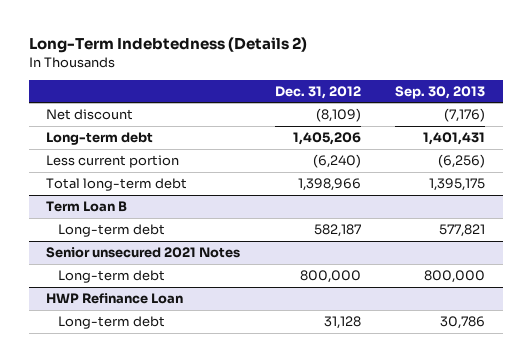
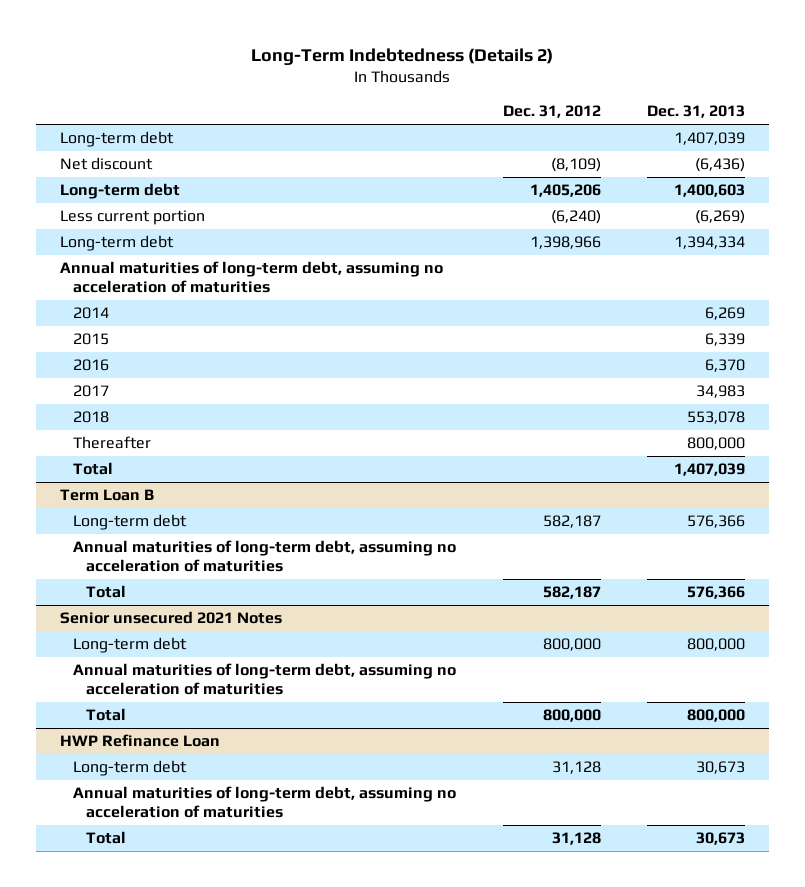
- | Dec. 31, 2012 | Sep. 30, 2013
+ | Dec. 31, 2012 | Dec. 31, 2013
+ Long-term debt | | 1,407,039
- Total long-term debt | 1,398,966 | 1,395,175
+ Long-term debt | 1,398,966 | 1,394,334
+ Annual maturities of long-term debt, assuming no acceleration of maturities
+ 2014 | | 6,269
+ 2015 | | 6,339
+ 2016 | | 6,370
+ 2017 | | 34,983
+ 2018 | | 553,078
+ Thereafter | | 800,000
+ Total | | 1,407,039
@ Term Loan B
+ Annual maturities of long-term debt, assuming no acceleration of maturities
+ Total | 582,187 | 576,366
@ Senior unsecured 2021 Notes
+ Annual maturities of long-term debt, assuming no acceleration of maturities
+ Total | 800,000 | 800,000
@ HWP Refinance Loan
+ Annual maturities of long-term debt, assuming no acceleration of maturities
+ Total | 31,128 | 30,673

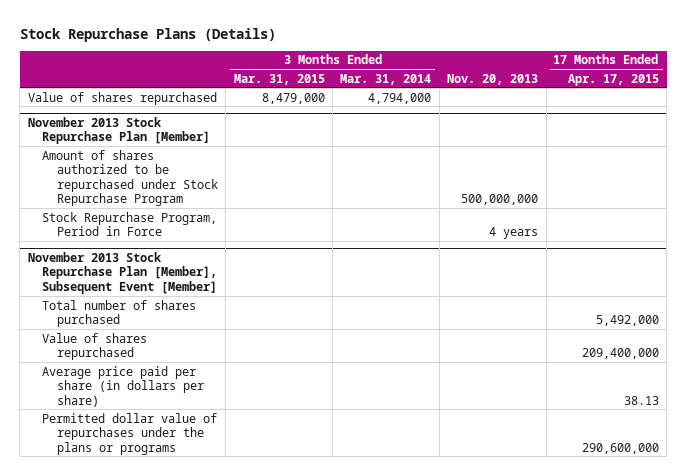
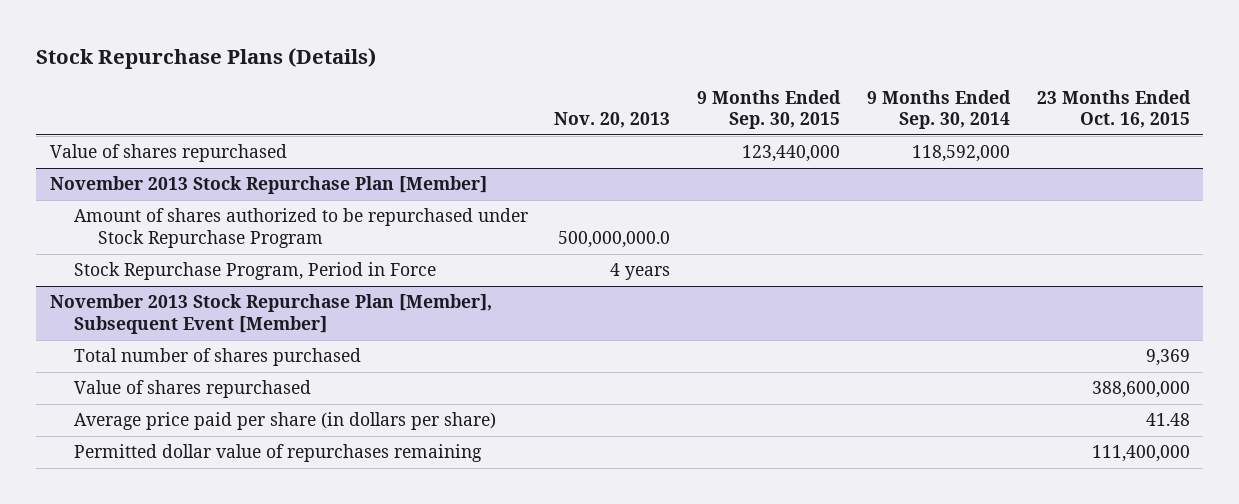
- | 3 Months Ended Mar. 31, 2015 | 3 Months Ended Mar. 31, 2014 | Nov. 20, 2013 | 17 Months Ended Apr. 17, 2015
+ | Nov. 20, 2013 | 9 Months Ended Sep. 30, 2015 | 9 Months Ended Sep. 30, 2014 | 23 Months Ended Oct. 16, 2015
@ November 2013 Stock Repurchase Plan [Member]
- Amount of shares authorized to be repurchased under Stock Repurchase Program | | | 500,000,000 |
+ Amount of shares authorized to be repurchased under Stock Repurchase Program | 500,000,000.0 | | |
@ November 2013 Stock Repurchase Plan [Member], Subsequent Event [Member]
- Permitted dollar value of repurchases under the plans or programs | | | | 290,600,000
+ Permitted dollar value of repurchases remaining | | | | 111,400,000

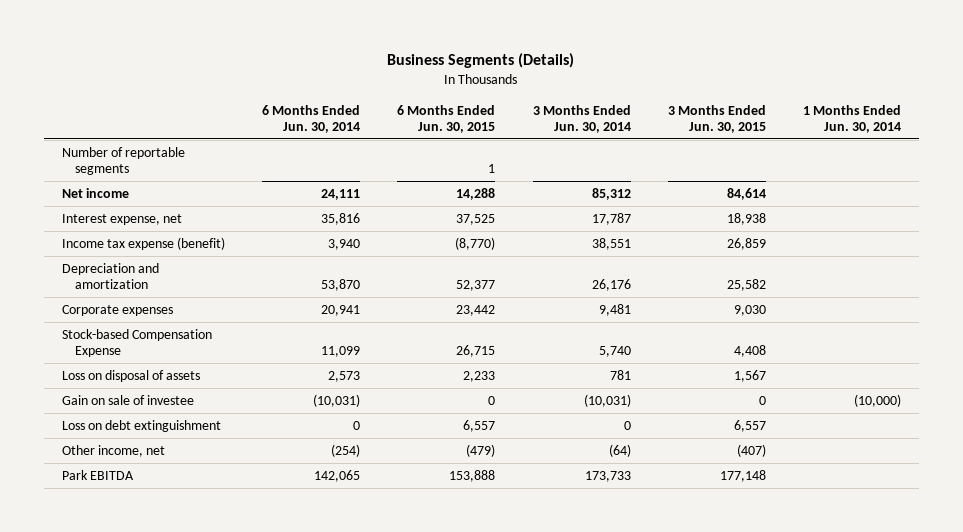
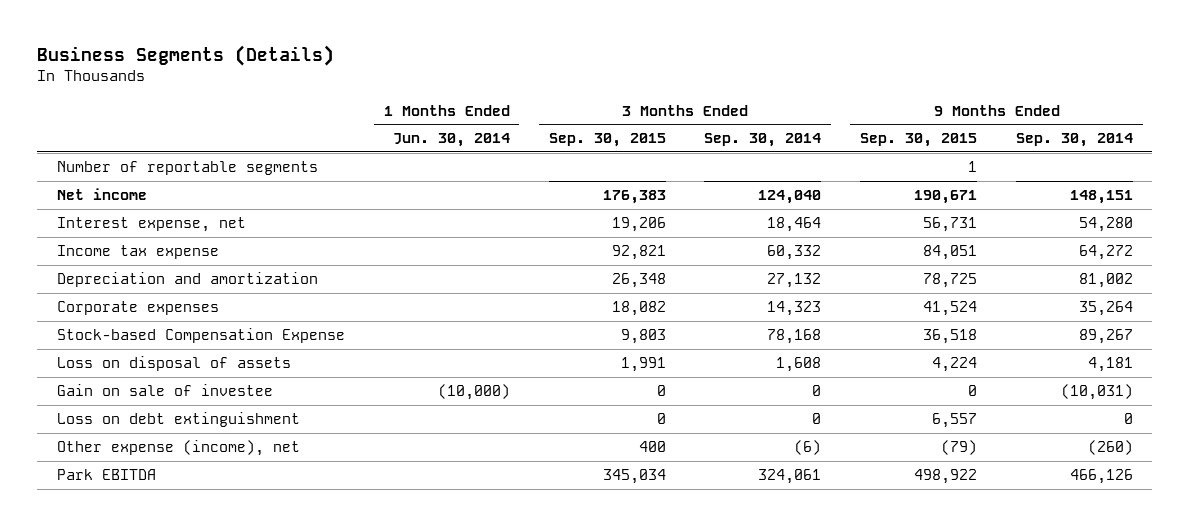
- | 6 Months Ended Jun. 30, 2014 | 6 Months Ended Jun. 30, 2015 | 3 Months Ended Jun. 30, 2014 | 3 Months Ended Jun. 30, 2015 | 1 Months Ended Jun. 30, 2014
+ | 1 Months Ended Jun. 30, 2014 | 3 Months Ended Sep. 30, 2015 | 3 Months Ended Sep. 30, 2014 | 9 Months Ended Sep. 30, 2015 | 9 Months Ended Sep. 30, 2014
- Income tax expense (benefit) | 3,940 | (8,770) | 38,551 | 26,859 |
+ Income tax expense | | 92,821 | 60,332 | 84,051 | 64,272
- Other income, net | (254) | (479) | (64) | (407) |
+ Other expense (income), net | | 400 | (6) | (79) | (260)

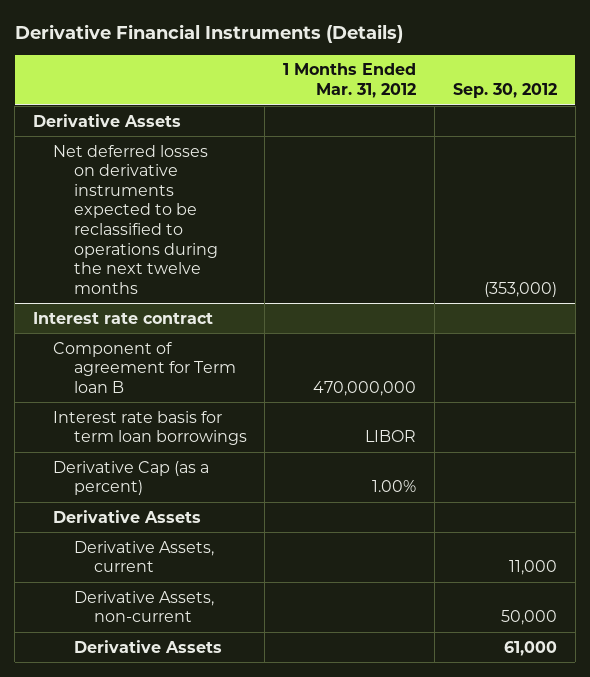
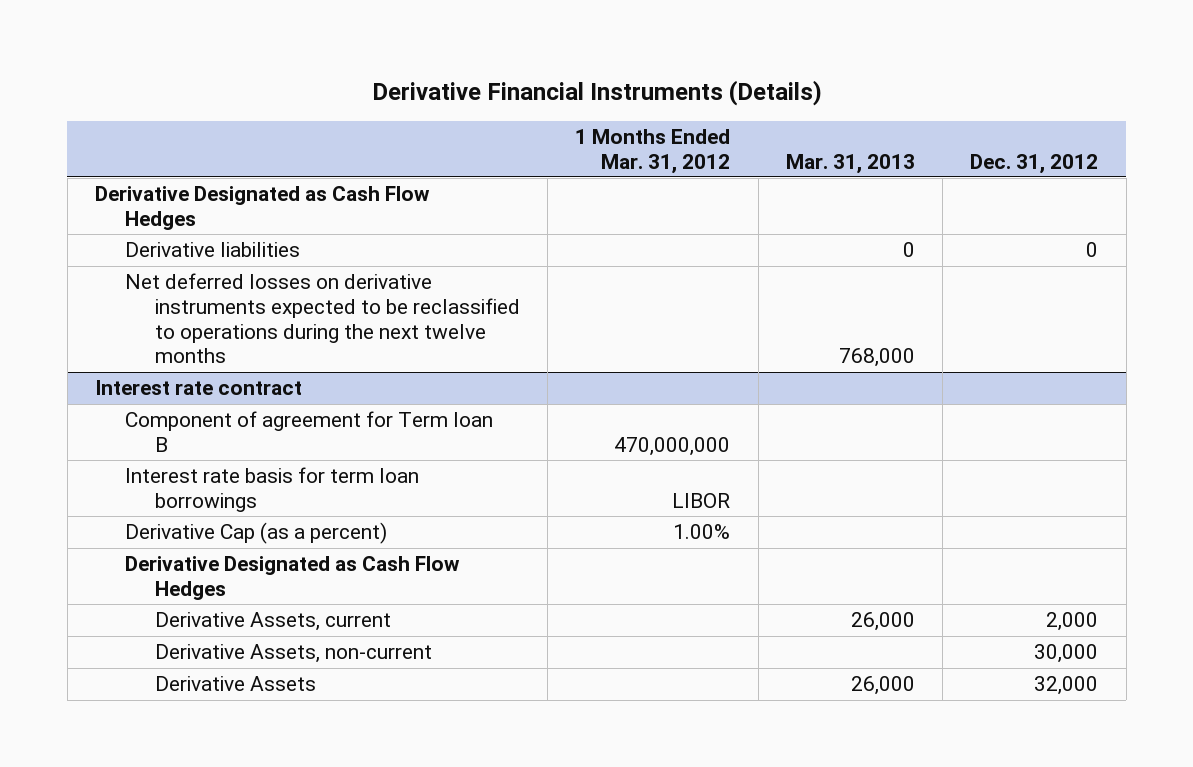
- | 1 Months Ended Mar. 31, 2012 | Sep. 30, 2012
+ | 1 Months Ended Mar. 31, 2012 | Mar. 31, 2013 | Dec. 31, 2012
- Derivative Assets
+ Derivative Designated as Cash Flow Hedges
+ Derivative liabilities | | 0 | 0
@ Interest rate contract
- Derivative Assets
+ Derivative Designated as Cash Flow Hedges

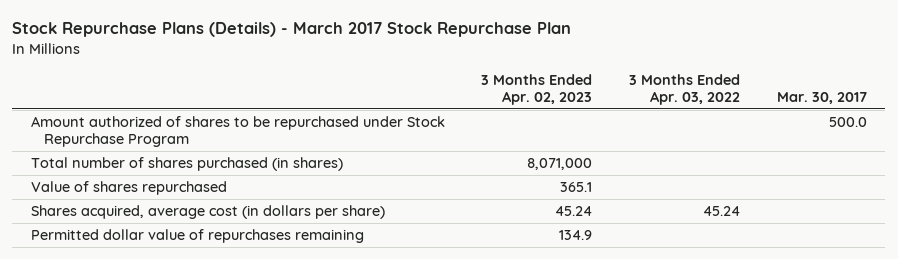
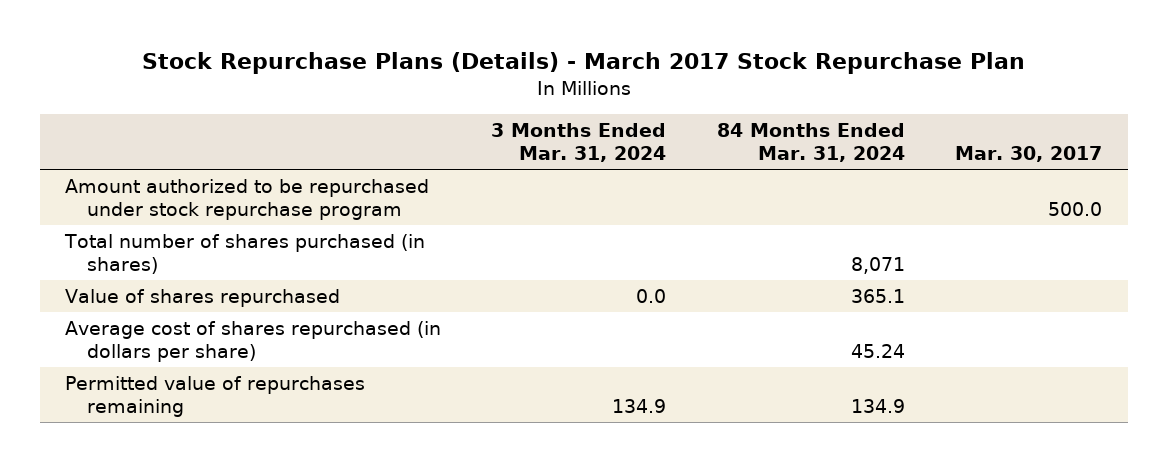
- | 3 Months Ended Apr. 02, 2023 | 3 Months Ended Apr. 03, 2022 | Mar. 30, 2017
+ | 3 Months Ended Mar. 31, 2024 | 84 Months Ended Mar. 31, 2024 | Mar. 30, 2017
- Amount authorized of shares to be repurchased under Stock Repurchase Program | | | 500.0
+ Amount authorized to be repurchased under stock repurchase program | | | 500.0
- Shares acquired, average cost (in dollars per share) | 45.24 | 45.24 |
- Permitted dollar value of repurchases remaining | 134.9 | |
+ Average cost of shares repurchased (in dollars per share) | | 45.24 |
+ Permitted value of repurchases remaining | 134.9 | 134.9 |

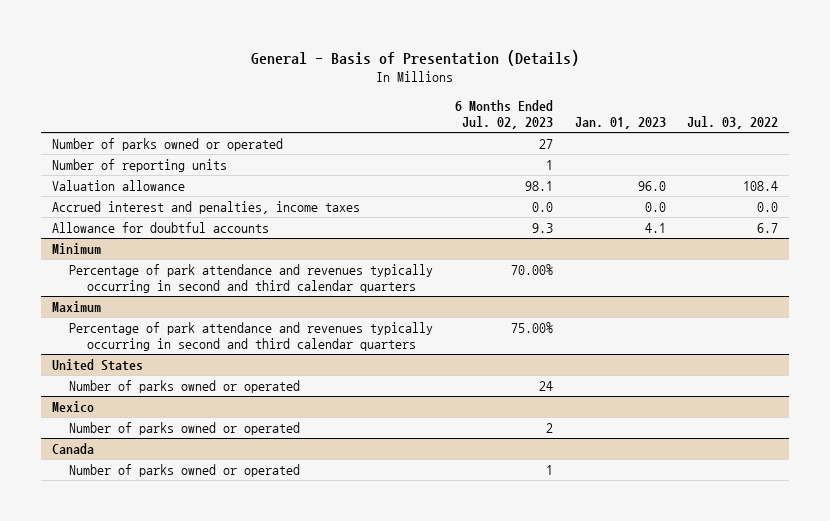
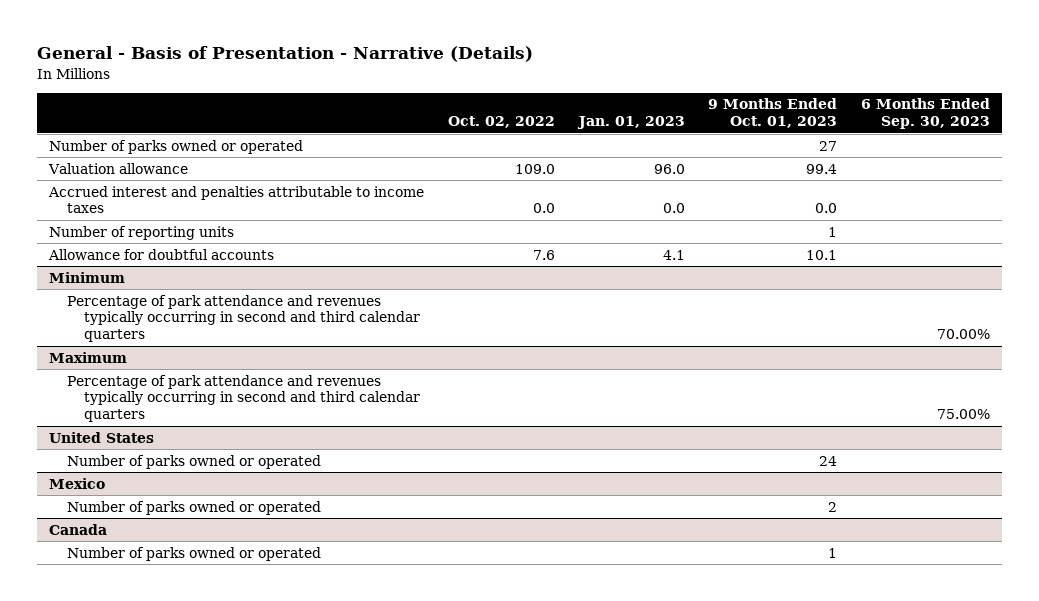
- General - Basis of Presentation (Details)
+ General - Basis of Presentation - Narrative (Details)
- | 6 Months Ended Jul. 02, 2023 | Jan. 01, 2023 | Jul. 03, 2022
+ | Oct. 02, 2022 | Jan. 01, 2023 | 9 Months Ended Oct. 01, 2023 | 6 Months Ended Sep. 30, 2023
- Accrued interest and penalties, income taxes | 0.0 | 0.0 | 0.0
+ Accrued interest and penalties attributable to income taxes | 0.0 | 0.0 | 0.0 |
moved down: Number of reporting units | | | 1 |

